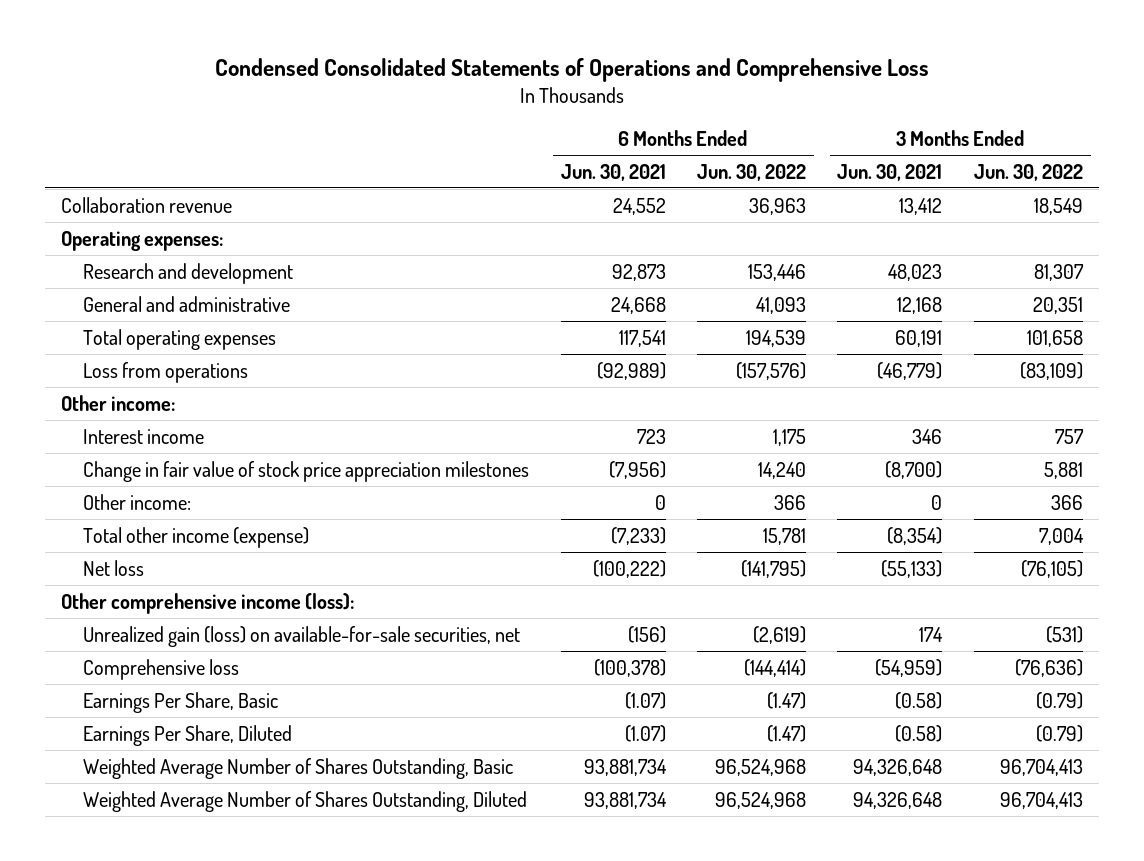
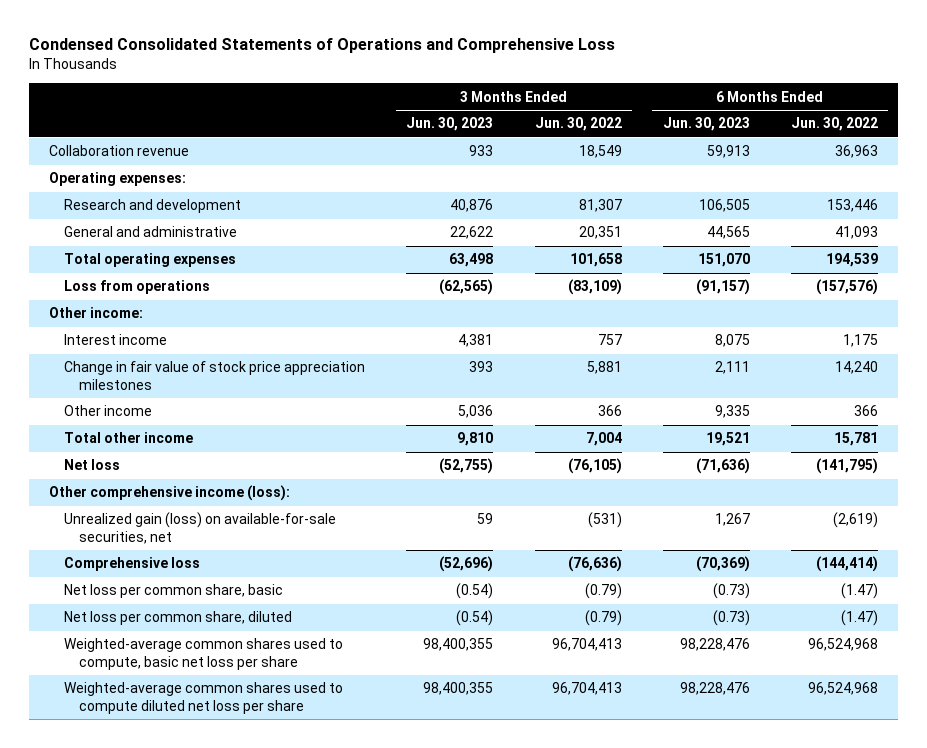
- | 6 Months Ended Jun. 30, 2021 | 6 Months Ended Jun. 30, 2022 | 3 Months Ended Jun. 30, 2021 | 3 Months Ended Jun. 30, 2022
+ | 3 Months Ended Jun. 30, 2023 | 3 Months Ended Jun. 30, 2022 | 6 Months Ended Jun. 30, 2023 | 6 Months Ended Jun. 30, 2022
- Other income: | 0 | 366 | 0 | 366
- Total other income (expense) | (7,233) | 15,781 | (8,354) | 7,004
+ Other income | 5,036 | 366 | 9,335 | 366
+ Total other income | 9,810 | 7,004 | 19,521 | 15,781
- Earnings Per Share, Basic | (1.07) | (1.47) | (0.58) | (0.79)
- Earnings Per Share, Diluted | (1.07) | (1.47) | (0.58) | (0.79)
- Weighted Average Number of Shares Outstanding, Basic | 93,881,734 | 96,524,968 | 94,326,648 | 96,704,413
- Weighted Average Number of Shares Outstanding, Diluted | 93,881,734 | 96,524,968 | 94,326,648 | 96,704,413
+ Net loss per common share, basic | (0.54) | (0.79) | (0.73) | (1.47)
+ Net loss per common share, diluted | (0.54) | (0.79) | (0.73) | (1.47)
+ Weighted-average common shares used to compute, basic net loss per share | 98,400,355 | 96,704,413 | 98,228,476 | 96,524,968
+ Weighted-average common shares used to compute diluted net loss per share | 98,400,355 | 96,704,413 | 98,228,476 | 96,524,968

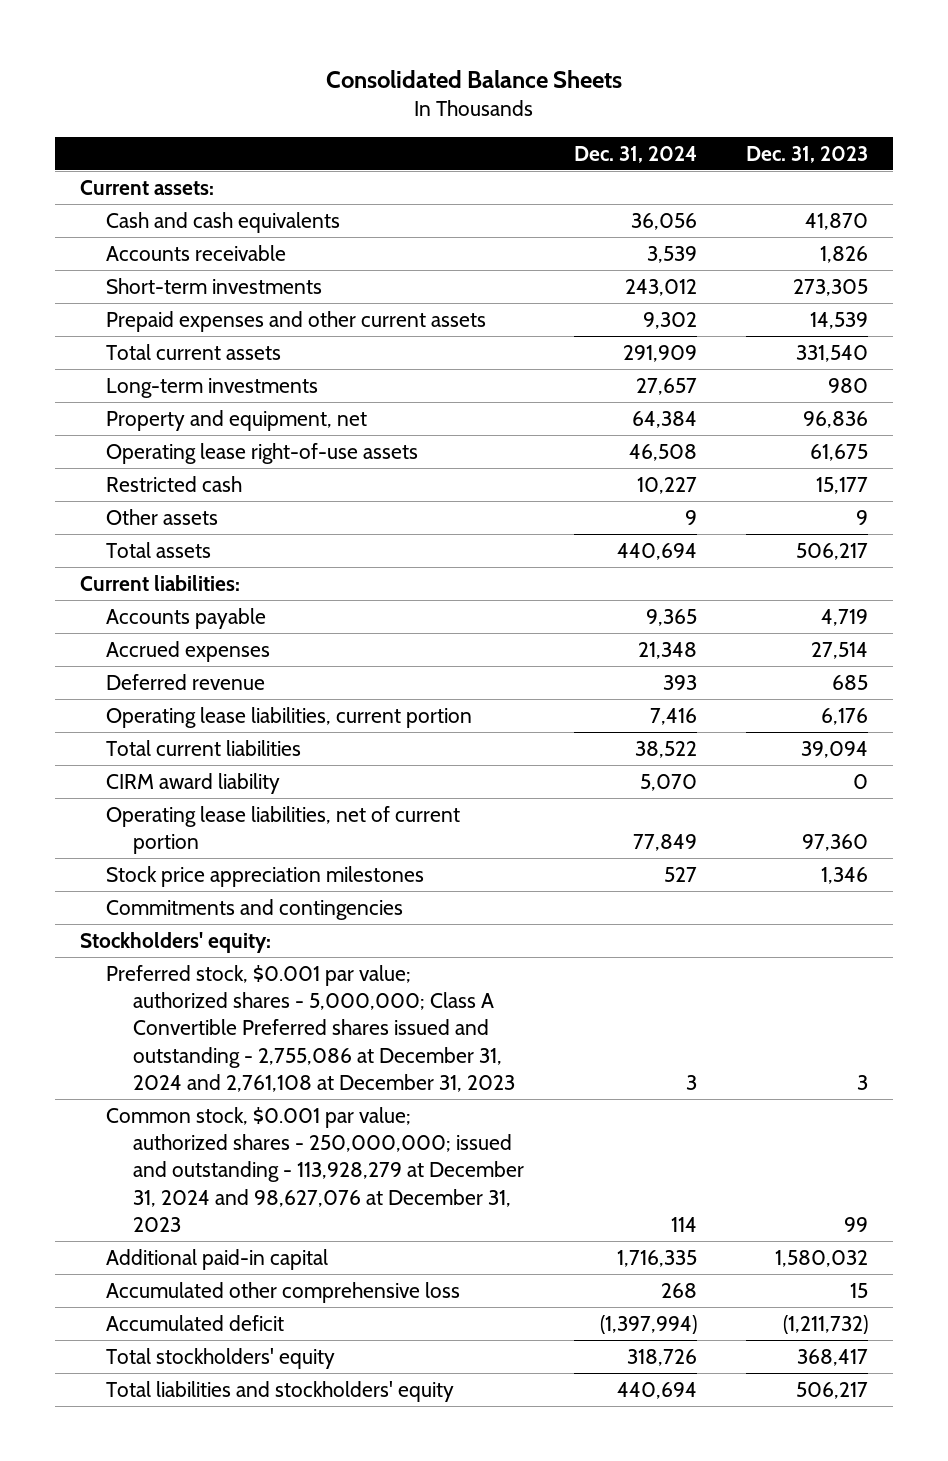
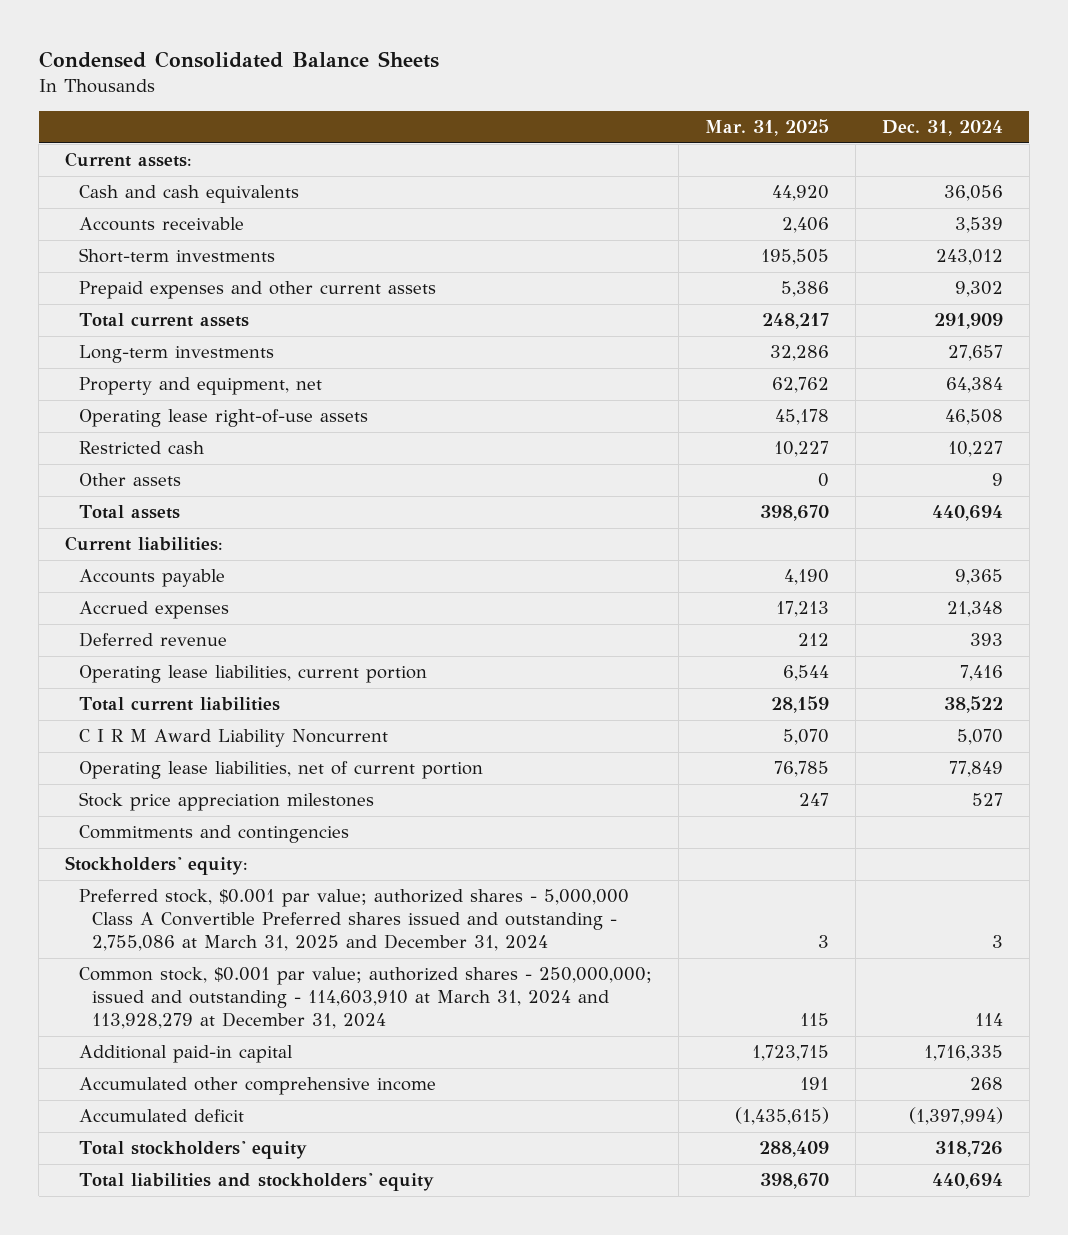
- Consolidated Balance Sheets
+ Condensed Consolidated Balance Sheets
- | Dec. 31, 2024 | Dec. 31, 2023
+ | Mar. 31, 2025 | Dec. 31, 2024
- CIRM award liability | 5,070 | 0
+ C I R M Award Liability Noncurrent | 5,070 | 5,070
- Preferred stock, $0.001 par value; authorized shares - 5,000,000; Class A Convertible Preferred shares issued and outstanding - 2,755,086 at December 31, 2024 and 2,761,108 at December 31, 2023 | 3 | 3
- Common stock, $0.001 par value; authorized shares - 250,000,000; issued and outstanding - 113,928,279 at December 31, 2024 and 98,627,076 at December 31, 2023 | 114 | 99
+ Preferred stock, $0.001 par value; authorized shares - 5,000,000 Class A Convertible Preferred shares issued and outstanding - 2,755,086 at March 31, 2025 and December 31, 2024 | 3 | 3
+ Common stock, $0.001 par value; authorized shares - 250,000,000; issued and outstanding - 114,603,910 at March 31, 2024 and 113,928,279 at December 31, 2024 | 115 | 114
- Accumulated other comprehensive loss | 268 | 15
+ Accumulated other comprehensive income | 191 | 268

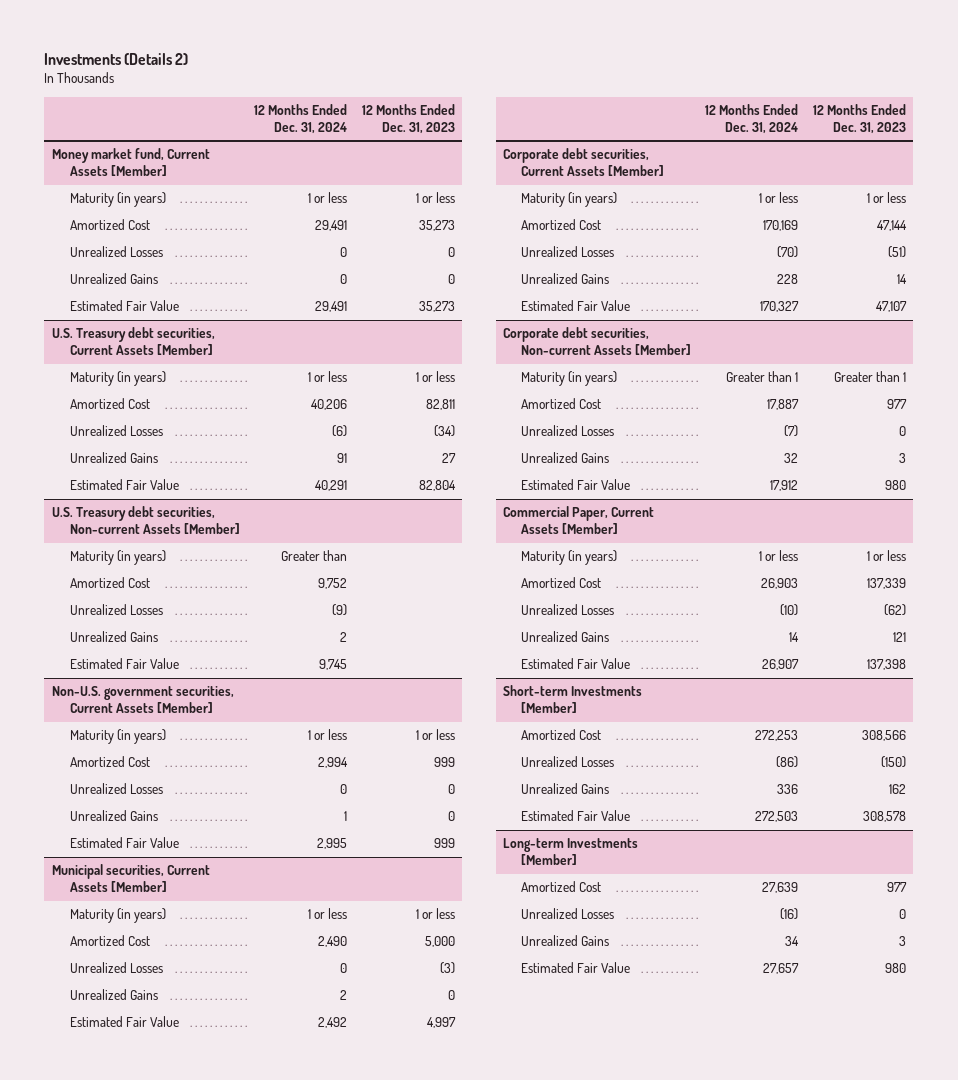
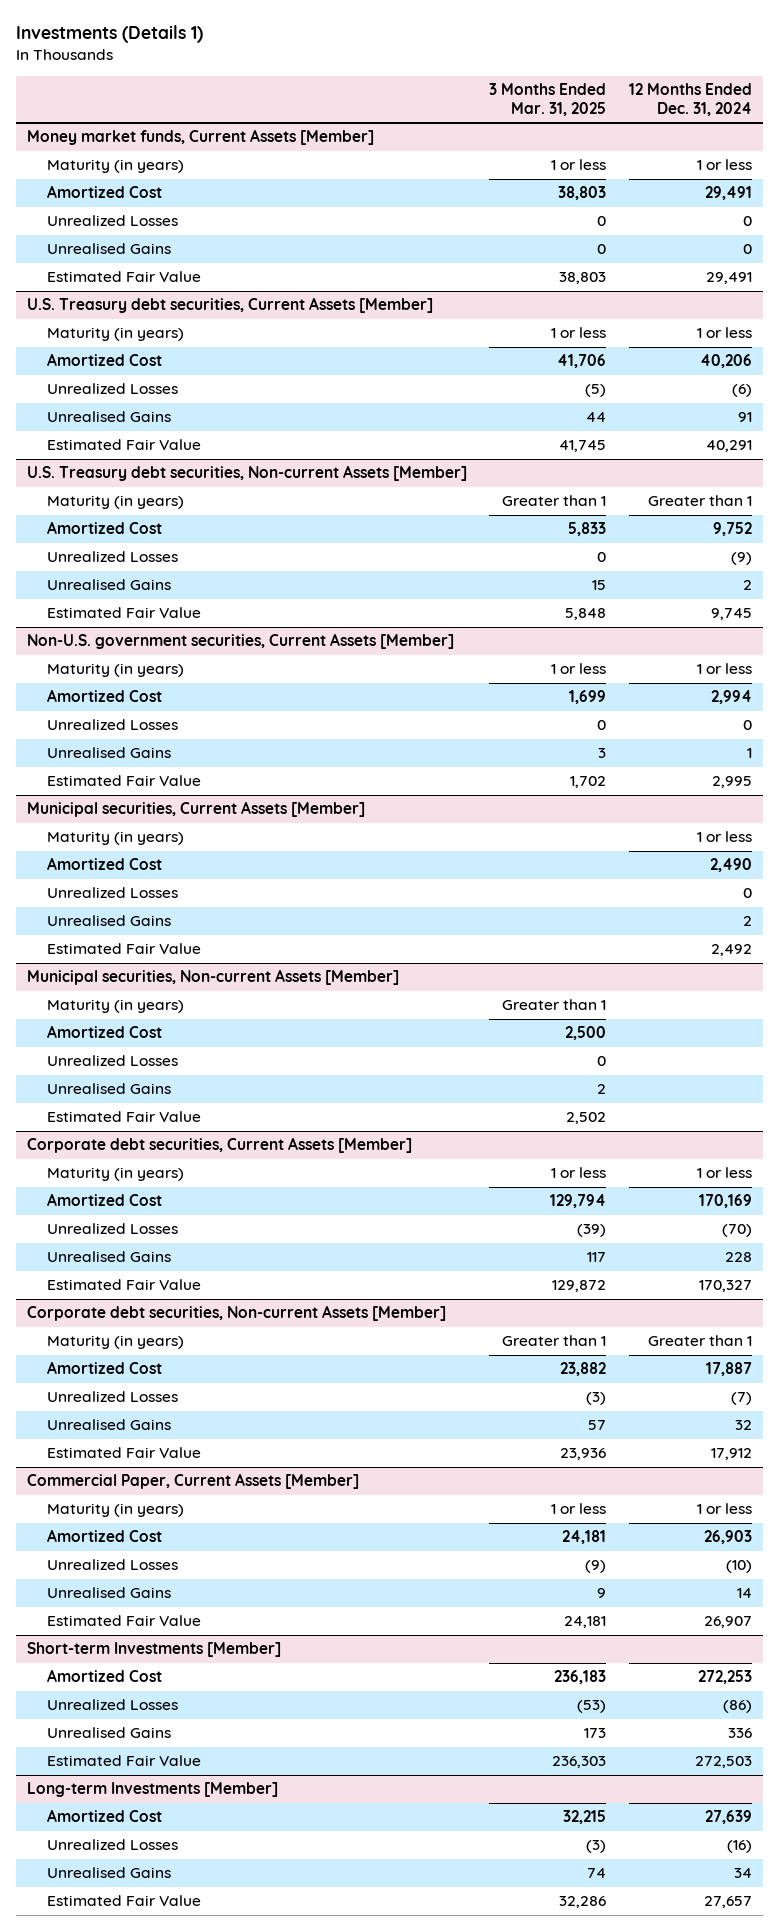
- Investments (Details 2)
+ Investments (Details 1)
- | 12 Months Ended Dec. 31, 2024 | 12 Months Ended Dec. 31, 2023
+ | 3 Months Ended Mar. 31, 2025 | 12 Months Ended Dec. 31, 2024
- Money market fund, Current Assets [Member]
+ Money market funds, Current Assets [Member]
- Unrealized Gains | 0 | 0
+ Unrealised Gains | 0 | 0
@ U.S. Treasury debt securities, Current Assets [Member]
- Unrealized Gains | 91 | 27
+ Unrealised Gains | 44 | 91
@ U.S. Treasury debt securities, Non-current Assets [Member]
- Maturity (in years) | Greater than |
+ Maturity (in years) | Greater than 1 | Greater than 1
- Unrealized Gains | 2 |
+ Unrealised Gains | 15 | 2
@ Non-U.S. government securities, Current Assets [Member]
- Unrealized Gains | 1 | 0
+ Unrealised Gains | 3 | 1
@ Municipal securities, Current Assets [Member]
- Unrealized Gains | 2 | 0
+ Unrealised Gains | | 2
+ Municipal securities, Non-current Assets [Member]
+ Maturity (in years) | Greater than 1 |
+ Amortized Cost | 2,500 |
+ Unrealized Losses | 0 |
+ Unrealised Gains | 2 |
+ Estimated Fair Value | 2,502 |
@ Corporate debt securities, Current Assets [Member]
- Unrealized Gains | 228 | 14
+ Unrealised Gains | 117 | 228
@ Corporate debt securities, Non-current Assets [Member]
- Unrealized Gains | 32 | 3
+ Unrealised Gains | 57 | 32
@ Commercial Paper, Current Assets [Member]
- Unrealized Gains | 14 | 121
+ Unrealised Gains | 9 | 14
@ Short-term Investments [Member]
- Unrealized Gains | 336 | 162
+ Unrealised Gains | 173 | 336
@ Long-term Investments [Member]
- Unrealized Gains | 34 | 3
+ Unrealised Gains | 74 | 34

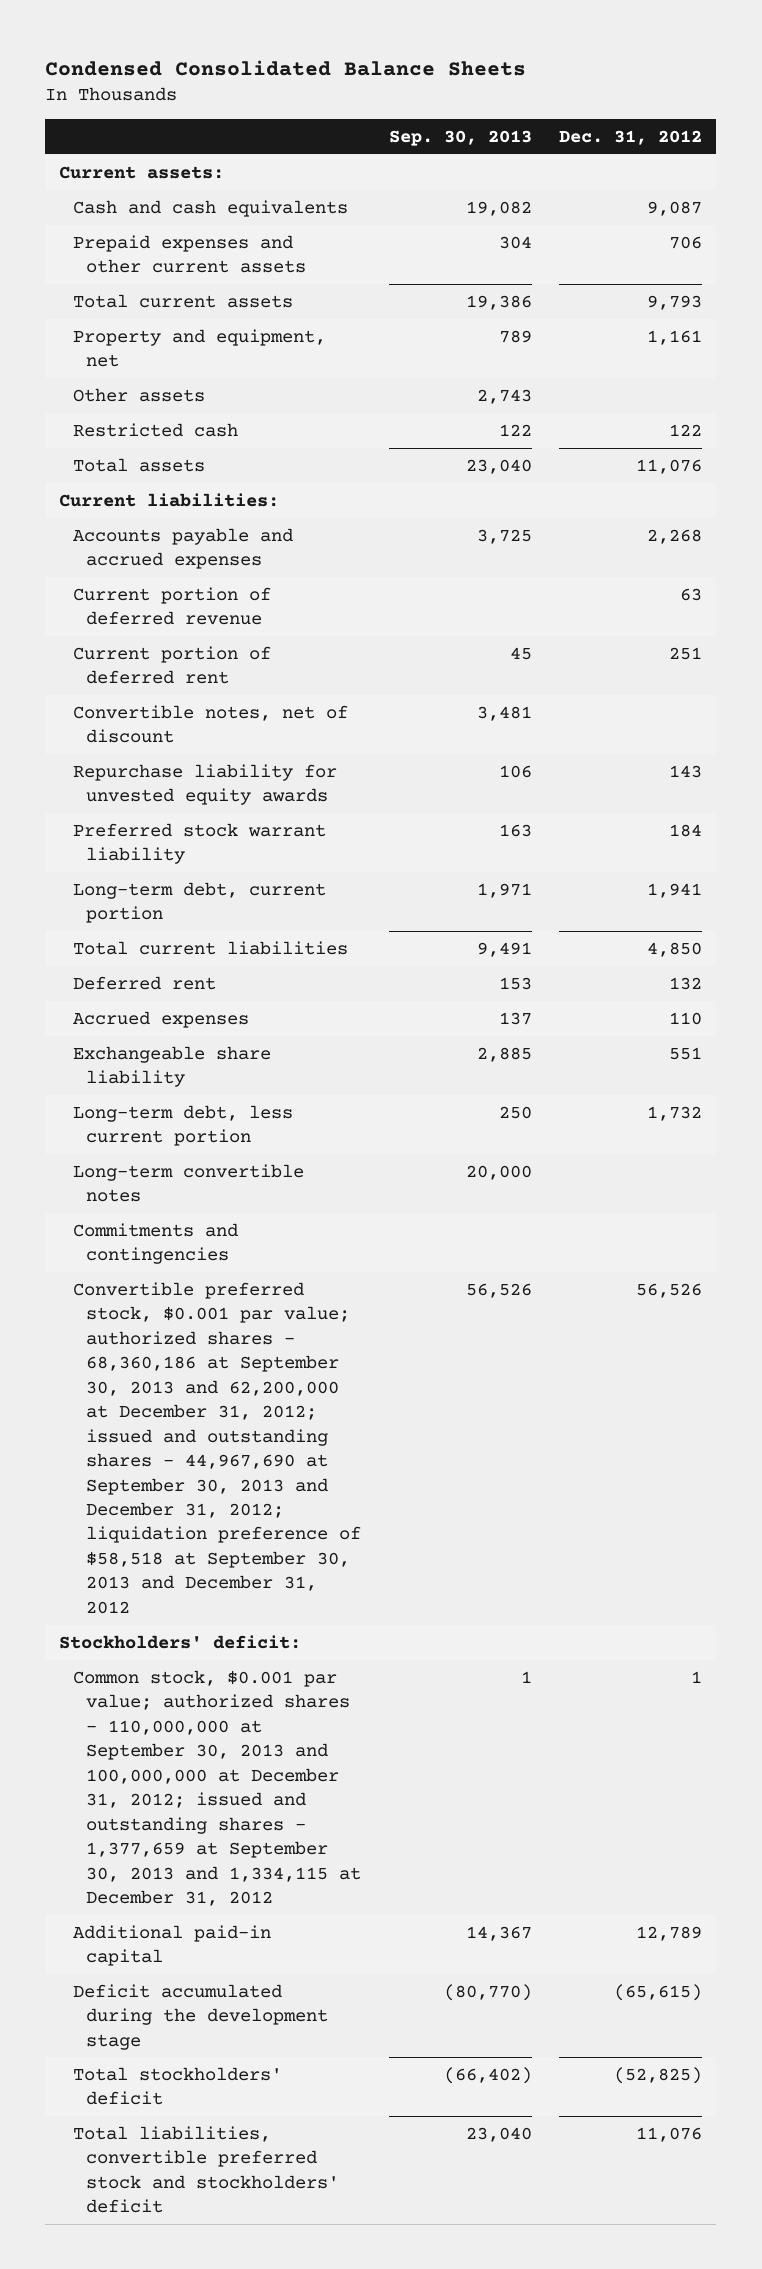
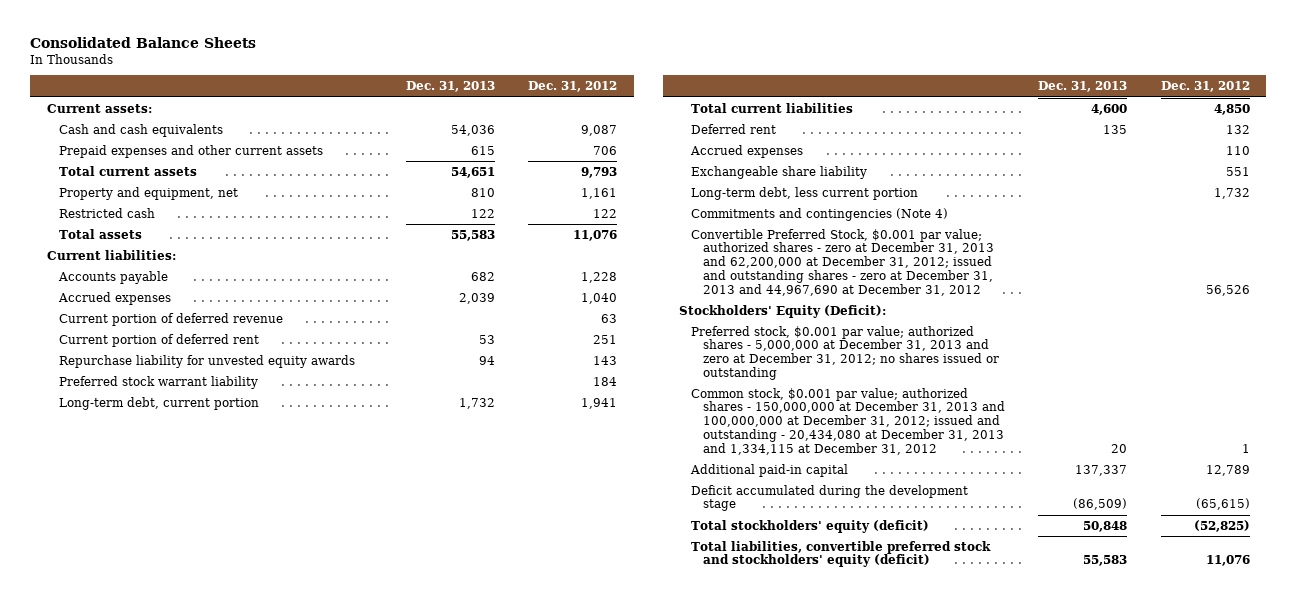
- Condensed Consolidated Balance Sheets
+ Consolidated Balance Sheets
- | Sep. 30, 2013 | Dec. 31, 2012
+ | Dec. 31, 2013 | Dec. 31, 2012
- Other assets | 2,743 |
- Accounts payable and accrued expenses | 3,725 | 2,268
+ Accounts payable | 682 | 1,228
+ Accrued expenses | 2,039 | 1,040
- Convertible notes, net of discount | 3,481 |
- Long-term convertible notes | 20,000 |
- Commitments and contingencies
- Convertible preferred stock, $0.001 par value; authorized shares - 68,360,186 at September 30, 2013 and 62,200,000 at December 31, 2012; issued and outstanding shares - 44,967,690 at September 30, 2013 and December 31, 2012; liquidation preference of $58,518 at September 30, 2013 and December 31, 2012 | 56,526 | 56,526
- Stockholders' deficit:
- Common stock, $0.001 par value; authorized shares - 110,000,000 at September 30, 2013 and 100,000,000 at December 31, 2012; issued and outstanding shares - 1,377,659 at September 30, 2013 and 1,334,115 at December 31, 2012 | 1 | 1
+ Commitments and contingencies (Note 4)
+ Convertible Preferred Stock, $0.001 par value; authorized shares - zero at December 31, 2013 and 62,200,000 at December 31, 2012; issued and outstanding shares - zero at December 31, 2013 and 44,967,690 at December 31, 2012 | | 56,526
+ Stockholders' Equity (Deficit):
+ Preferred stock, $0.001 par value; authorized shares - 5,000,000 at December 31, 2013 and zero at December 31, 2012; no shares issued or outstanding
+ Common stock, $0.001 par value; authorized shares - 150,000,000 at December 31, 2013 and 100,000,000 at December 31, 2012; issued and outstanding - 20,434,080 at December 31, 2013 and 1,334,115 at December 31, 2012 | 20 | 1
- Total stockholders' deficit | (66,402) | (52,825)
- Total liabilities, convertible preferred stock and stockholders' deficit | 23,040 | 11,076
+ Total stockholders' equity (deficit) | 50,848 | (52,825)
+ Total liabilities, convertible preferred stock and stockholders' equity (deficit) | 55,583 | 11,076

